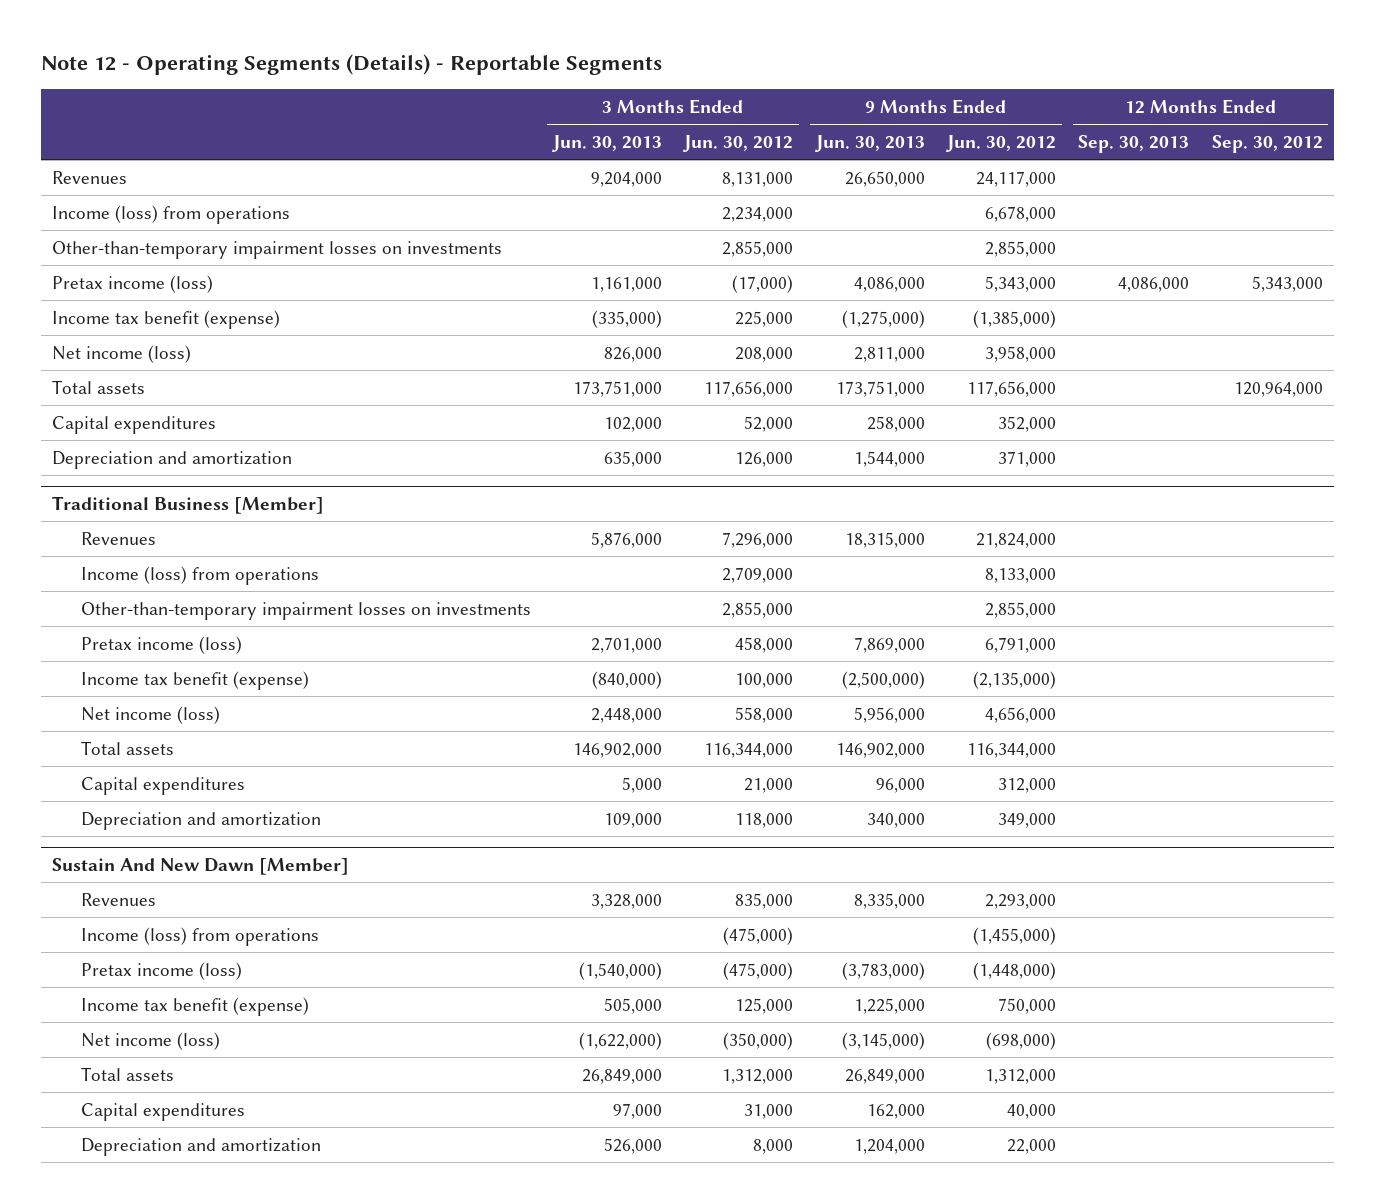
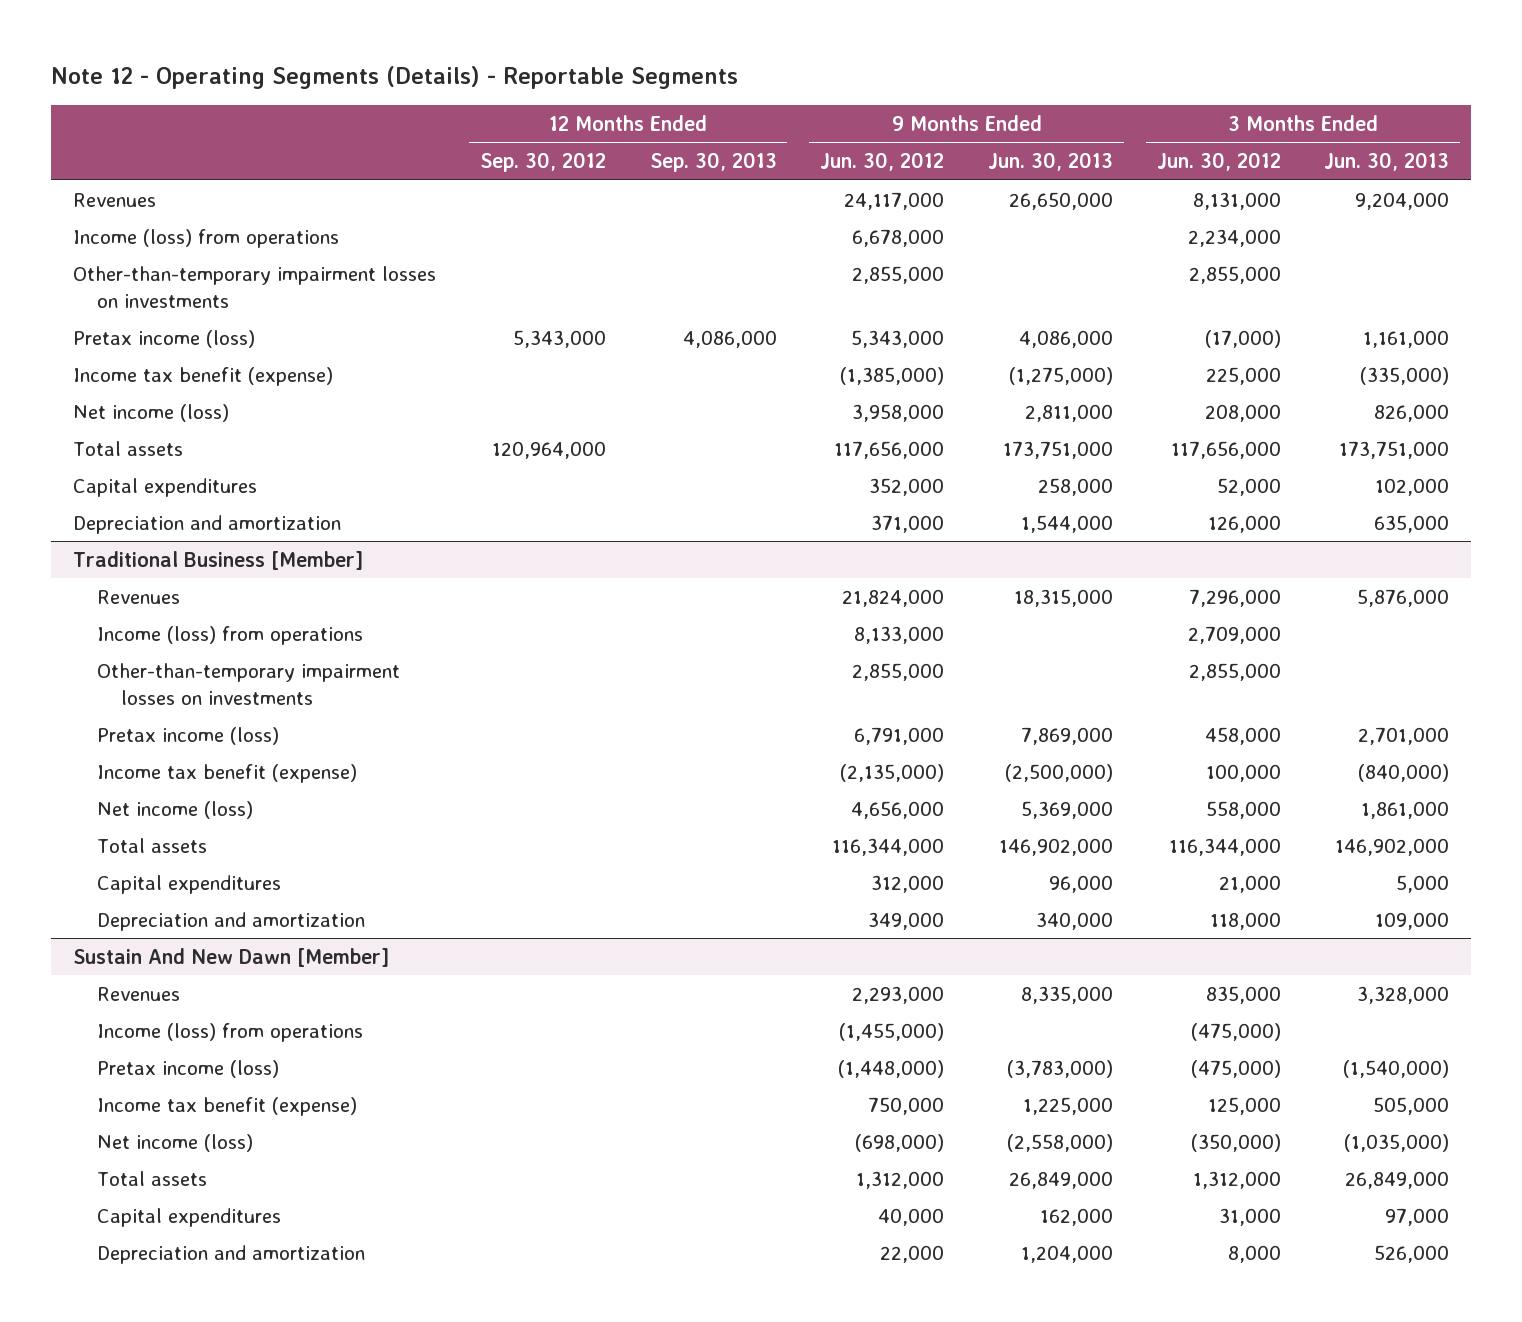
- | 3 Months Ended Jun. 30, 2013 | 3 Months Ended Jun. 30, 2012 | 9 Months Ended Jun. 30, 2013 | 9 Months Ended Jun. 30, 2012 | 12 Months Ended Sep. 30, 2013 | 12 Months Ended Sep. 30, 2012
+ | 12 Months Ended Sep. 30, 2012 | 12 Months Ended Sep. 30, 2013 | 9 Months Ended Jun. 30, 2012 | 9 Months Ended Jun. 30, 2013 | 3 Months Ended Jun. 30, 2012 | 3 Months Ended Jun. 30, 2013
@ Traditional Business [Member]
- Net income (loss) | 2,448,000 | 558,000 | 5,956,000 | 4,656,000 | |
+ Net income (loss) | | | 4,656,000 | 5,369,000 | 558,000 | 1,861,000
@ Sustain And New Dawn [Member]
- Net income (loss) | (1,622,000) | (350,000) | (3,145,000) | (698,000) | |
+ Net income (loss) | | | (698,000) | (2,558,000) | (350,000) | (1,035,000)

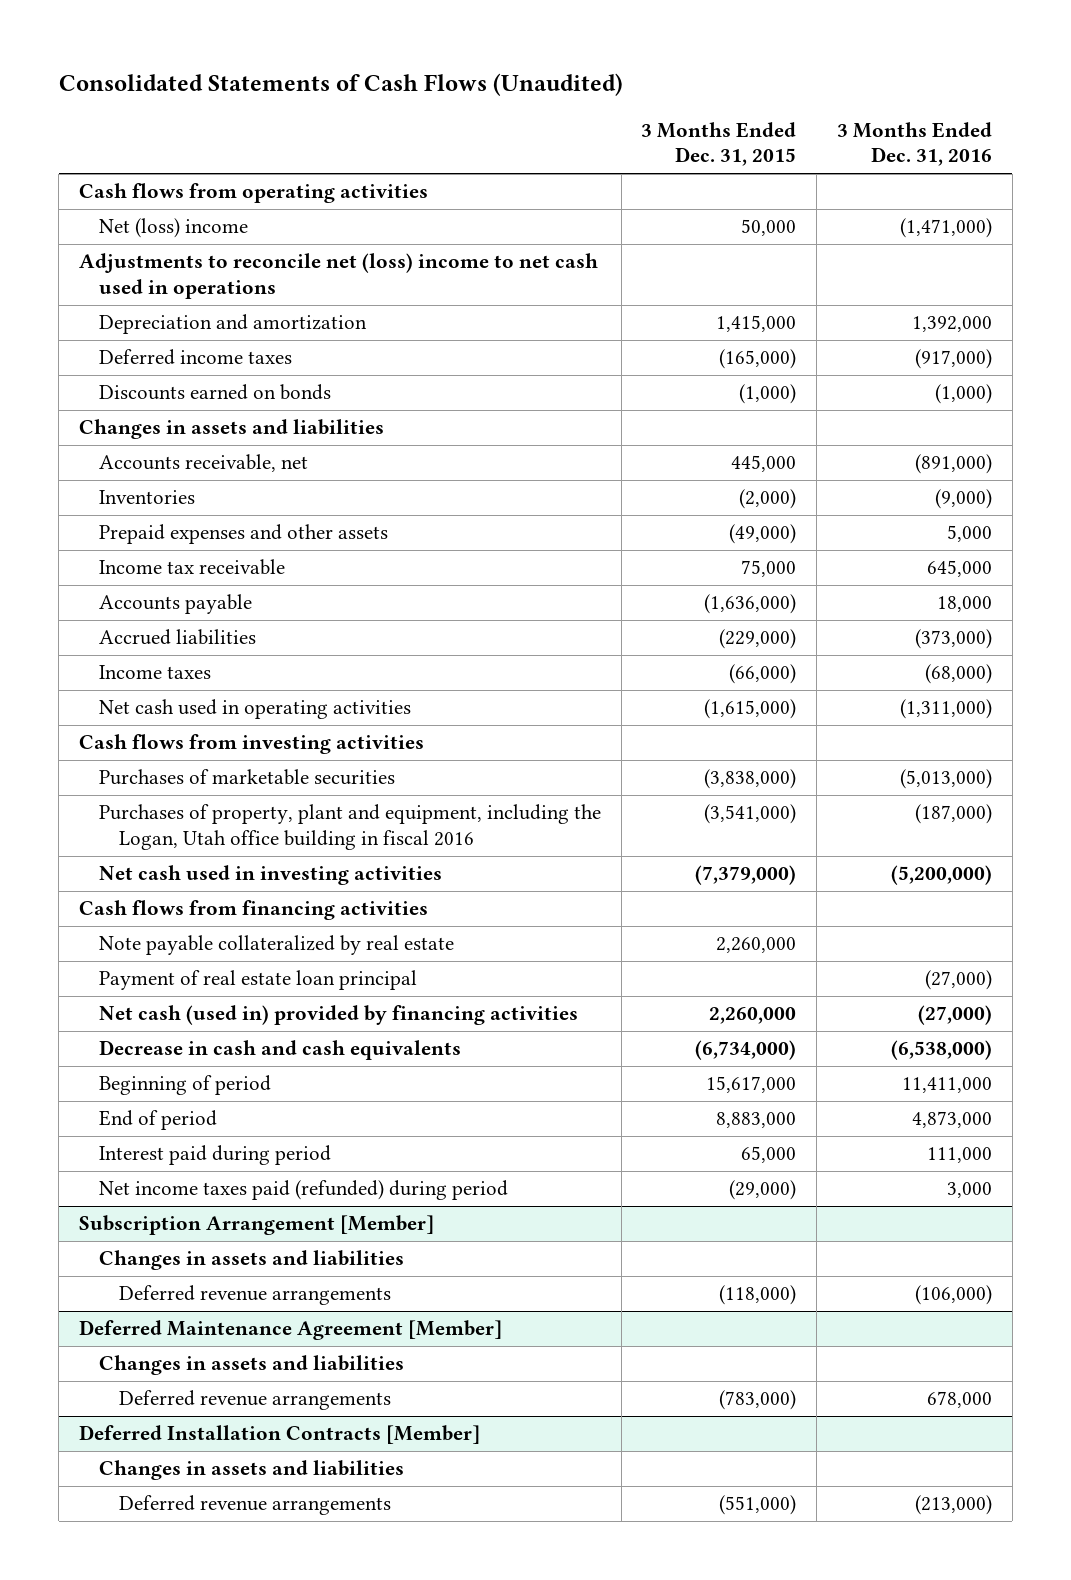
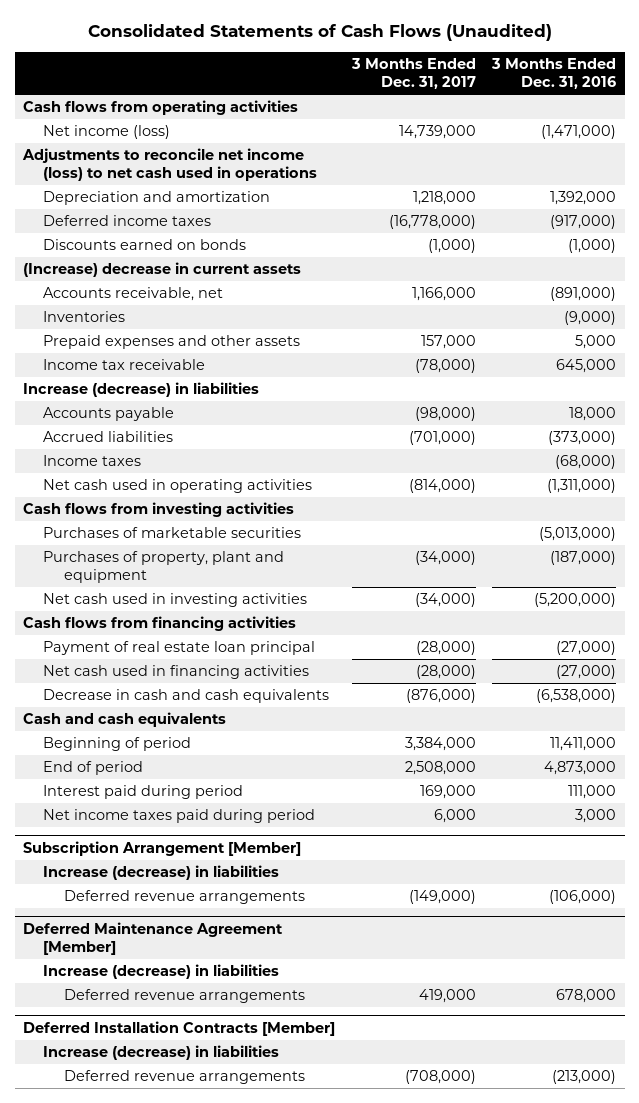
- | 3 Months Ended Dec. 31, 2015 | 3 Months Ended Dec. 31, 2016
+ | 3 Months Ended Dec. 31, 2017 | 3 Months Ended Dec. 31, 2016
- Net (loss) income | 50,000 | (1,471,000)
- Adjustments to reconcile net (loss) income to net cash used in operations
+ Net income (loss) | 14,739,000 | (1,471,000)
+ Adjustments to reconcile net income (loss) to net cash used in operations
- Changes in assets and liabilities
+ (Increase) decrease in current assets
+ Increase (decrease) in liabilities
- Purchases of property, plant and equipment, including the Logan, Utah office building in fiscal 2016 | (3,541,000) | (187,000)
+ Purchases of property, plant and equipment | (34,000) | (187,000)
- Note payable collateralized by real estate | 2,260,000 |
- Net cash (used in) provided by financing activities | 2,260,000 | (27,000)
+ Net cash used in financing activities | (28,000) | (27,000)
+ Cash and cash equivalents
- Net income taxes paid (refunded) during period | (29,000) | 3,000
+ Net income taxes paid during period | 6,000 | 3,000
@ Subscription Arrangement [Member]
- Changes in assets and liabilities
+ Increase (decrease) in liabilities
@ Deferred Maintenance Agreement [Member]
- Changes in assets and liabilities
+ Increase (decrease) in liabilities
@ Deferred Installation Contracts [Member]
- Changes in assets and liabilities
+ Increase (decrease) in liabilities

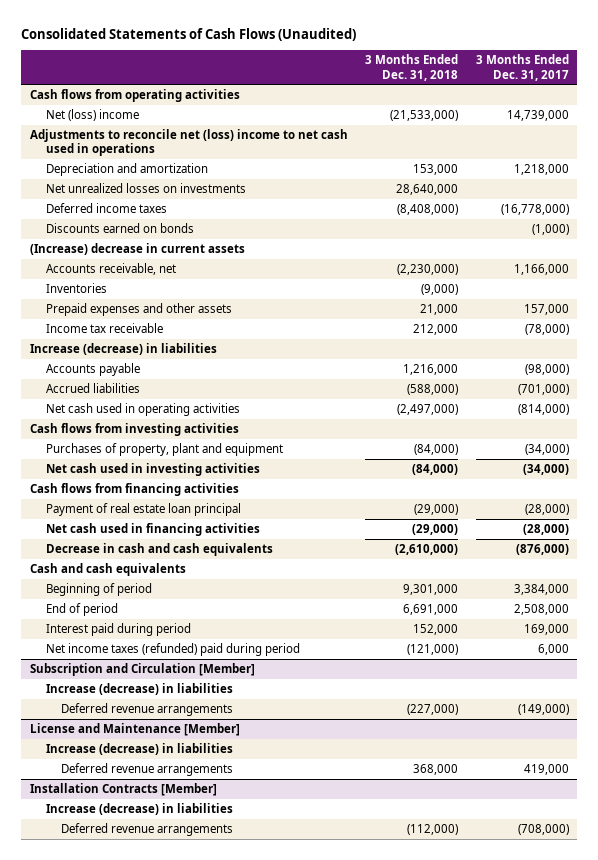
- | 3 Months Ended Dec. 31, 2017 | 3 Months Ended Dec. 31, 2016
+ | 3 Months Ended Dec. 31, 2018 | 3 Months Ended Dec. 31, 2017
- Net income (loss) | 14,739,000 | (1,471,000)
- Adjustments to reconcile net income (loss) to net cash used in operations
+ Net (loss) income | (21,533,000) | 14,739,000
+ Adjustments to reconcile net (loss) income to net cash used in operations
+ Net unrealized losses on investments | 28,640,000 |
- Income taxes | | (68,000)
- Purchases of marketable securities | | (5,013,000)
- Net income taxes paid during period | 6,000 | 3,000
- Subscription Arrangement [Member]
+ Net income taxes (refunded) paid during period | (121,000) | 6,000
+ Subscription and Circulation [Member]
- Deferred Maintenance Agreement [Member]
+ License and Maintenance [Member]
- Deferred Installation Contracts [Member]
+ Installation Contracts [Member]

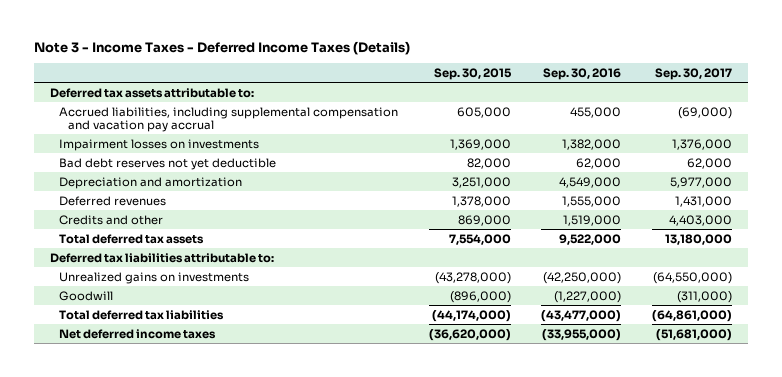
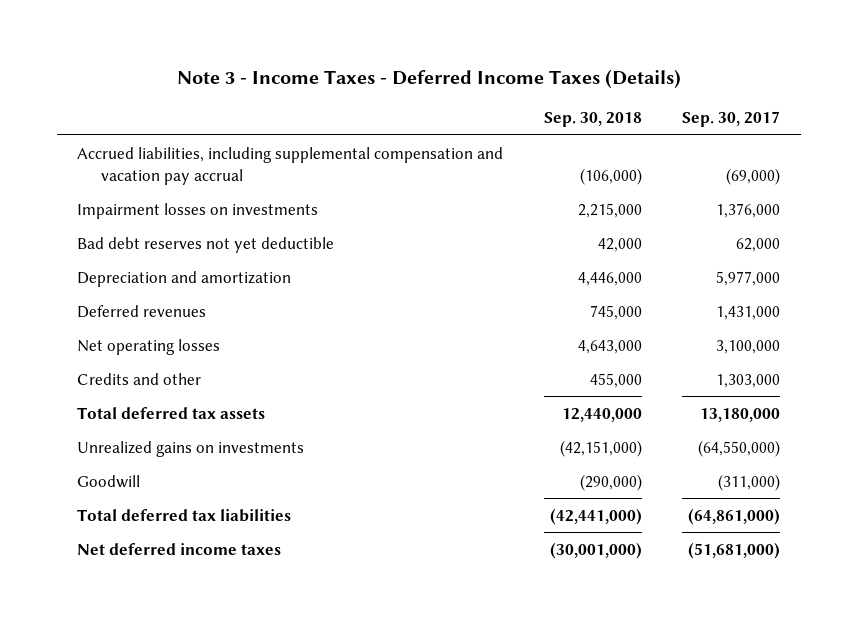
- | Sep. 30, 2015 | Sep. 30, 2016 | Sep. 30, 2017
+ | Sep. 30, 2018 | Sep. 30, 2017
- Deferred tax assets attributable to:
- Credits and other | 869,000 | 1,519,000 | 4,403,000
+ Net operating losses | 4,643,000 | 3,100,000
+ Credits and other | 455,000 | 1,303,000
- Deferred tax liabilities attributable to:

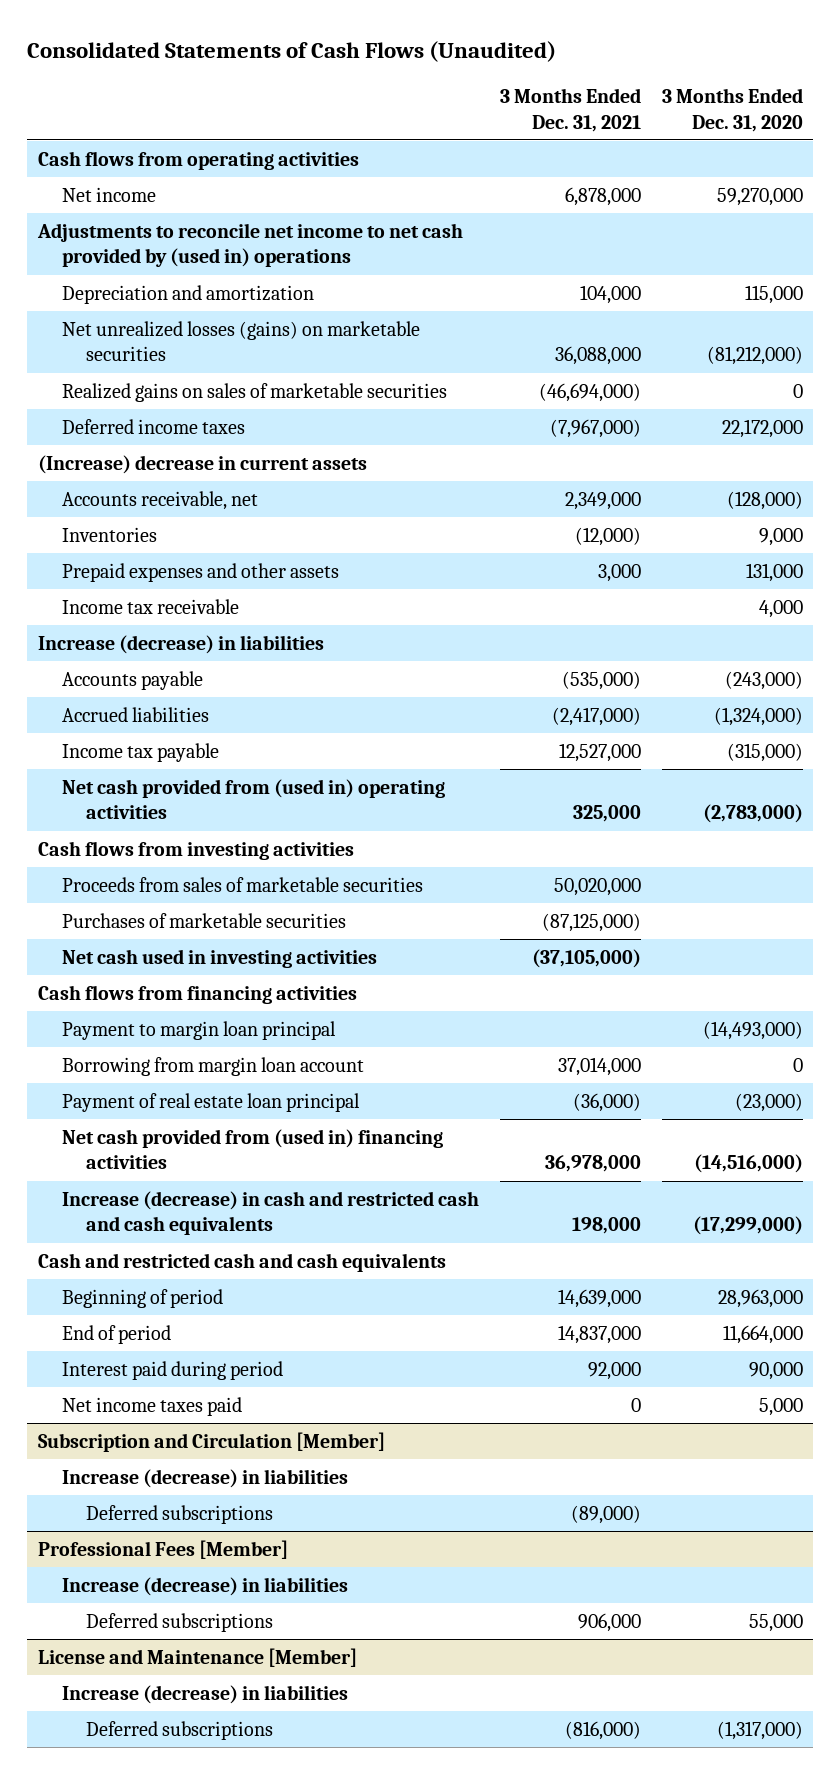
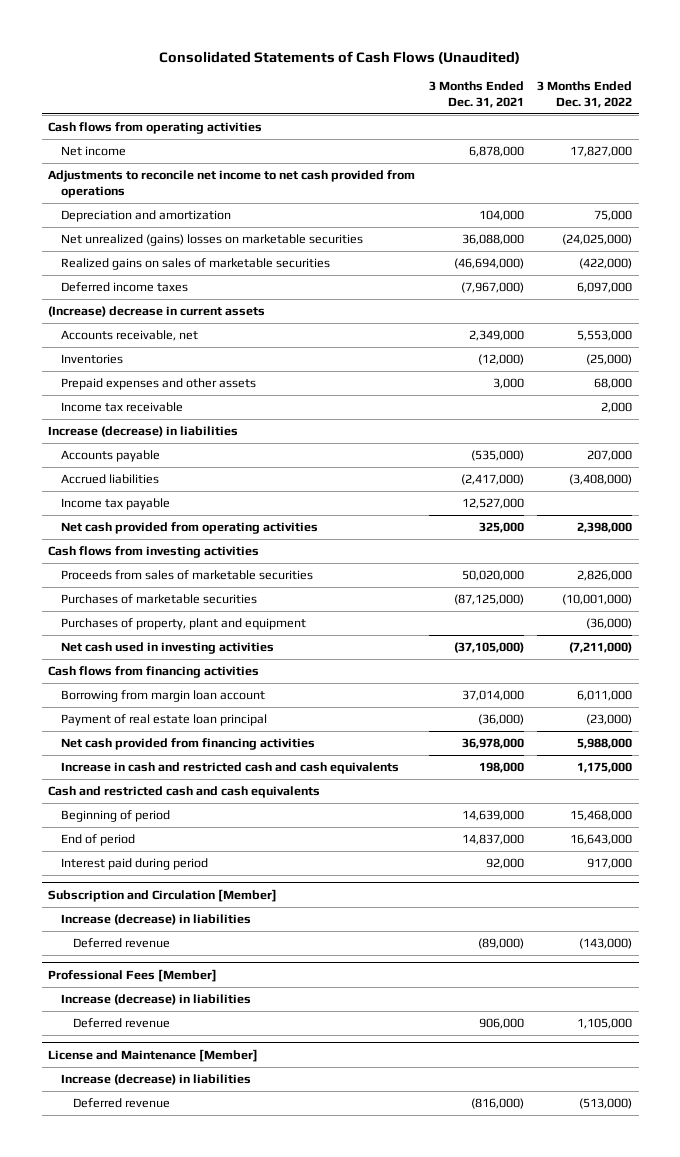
- | 3 Months Ended Dec. 31, 2021 | 3 Months Ended Dec. 31, 2020
+ | 3 Months Ended Dec. 31, 2021 | 3 Months Ended Dec. 31, 2022
- Adjustments to reconcile net income to net cash provided by (used in) operations
+ Adjustments to reconcile net income to net cash provided from operations
- Net unrealized losses (gains) on marketable securities | 36,088,000 | (81,212,000)
+ Net unrealized (gains) losses on marketable securities | 36,088,000 | (24,025,000)
- Net cash provided from (used in) operating activities | 325,000 | (2,783,000)
+ Net cash provided from operating activities | 325,000 | 2,398,000
+ Purchases of property, plant and equipment | | (36,000)
- Payment to margin loan principal | | (14,493,000)
- Net cash provided from (used in) financing activities | 36,978,000 | (14,516,000)
- Increase (decrease) in cash and restricted cash and cash equivalents | 198,000 | (17,299,000)
+ Net cash provided from financing activities | 36,978,000 | 5,988,000
+ Increase in cash and restricted cash and cash equivalents | 198,000 | 1,175,000
- Net income taxes paid | 0 | 5,000
@ Subscription and Circulation [Member]
- Deferred subscriptions | (89,000) |
+ Deferred revenue | (89,000) | (143,000)
@ Professional Fees [Member]
- Deferred subscriptions | 906,000 | 55,000
+ Deferred revenue | 906,000 | 1,105,000
@ License and Maintenance [Member]
- Deferred subscriptions | (816,000) | (1,317,000)
+ Deferred revenue | (816,000) | (513,000)

